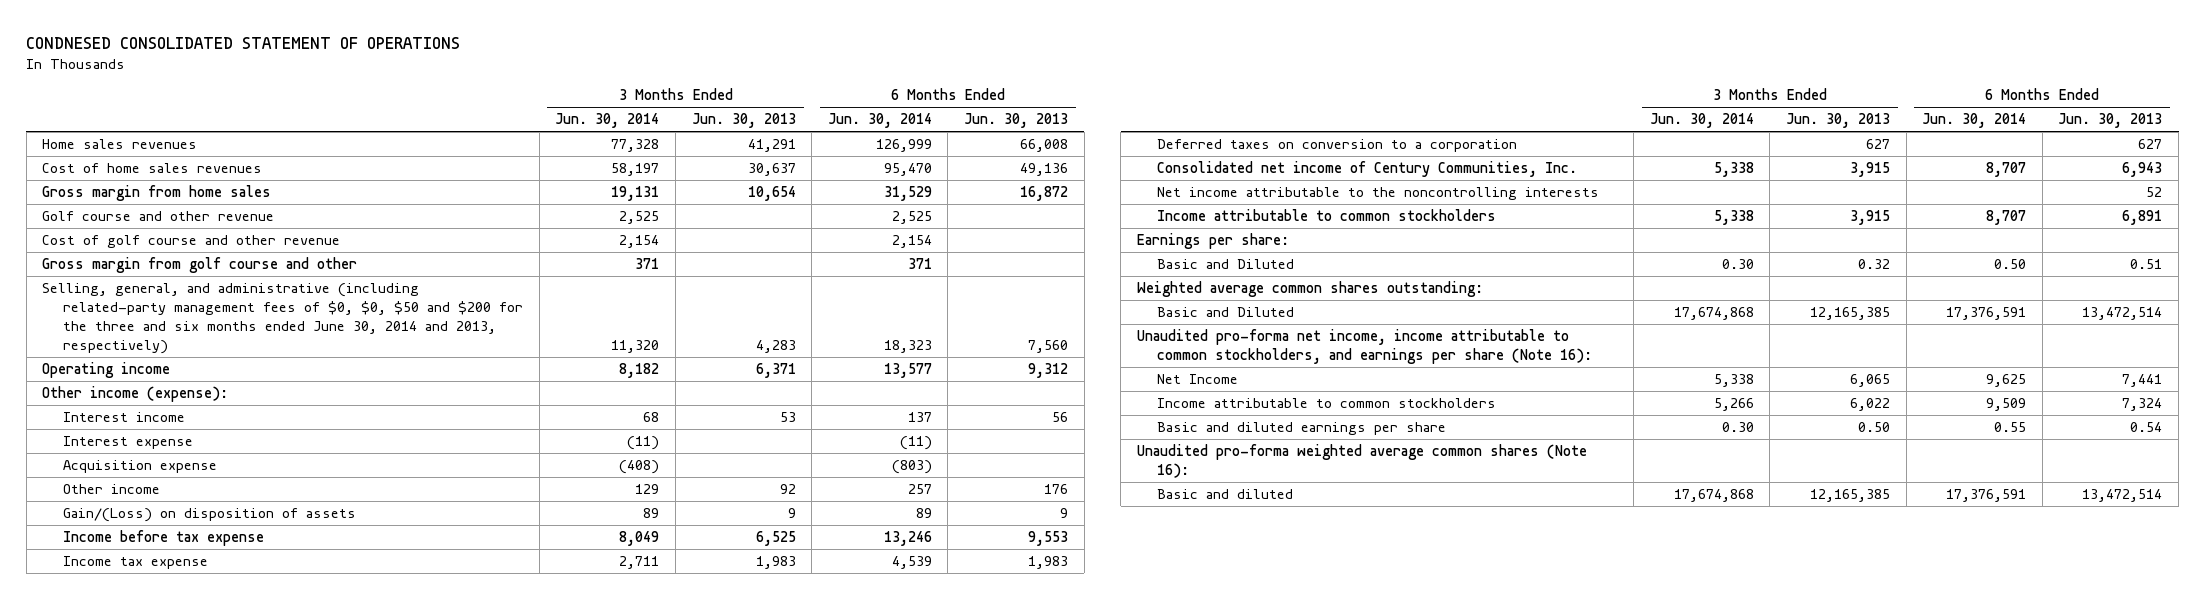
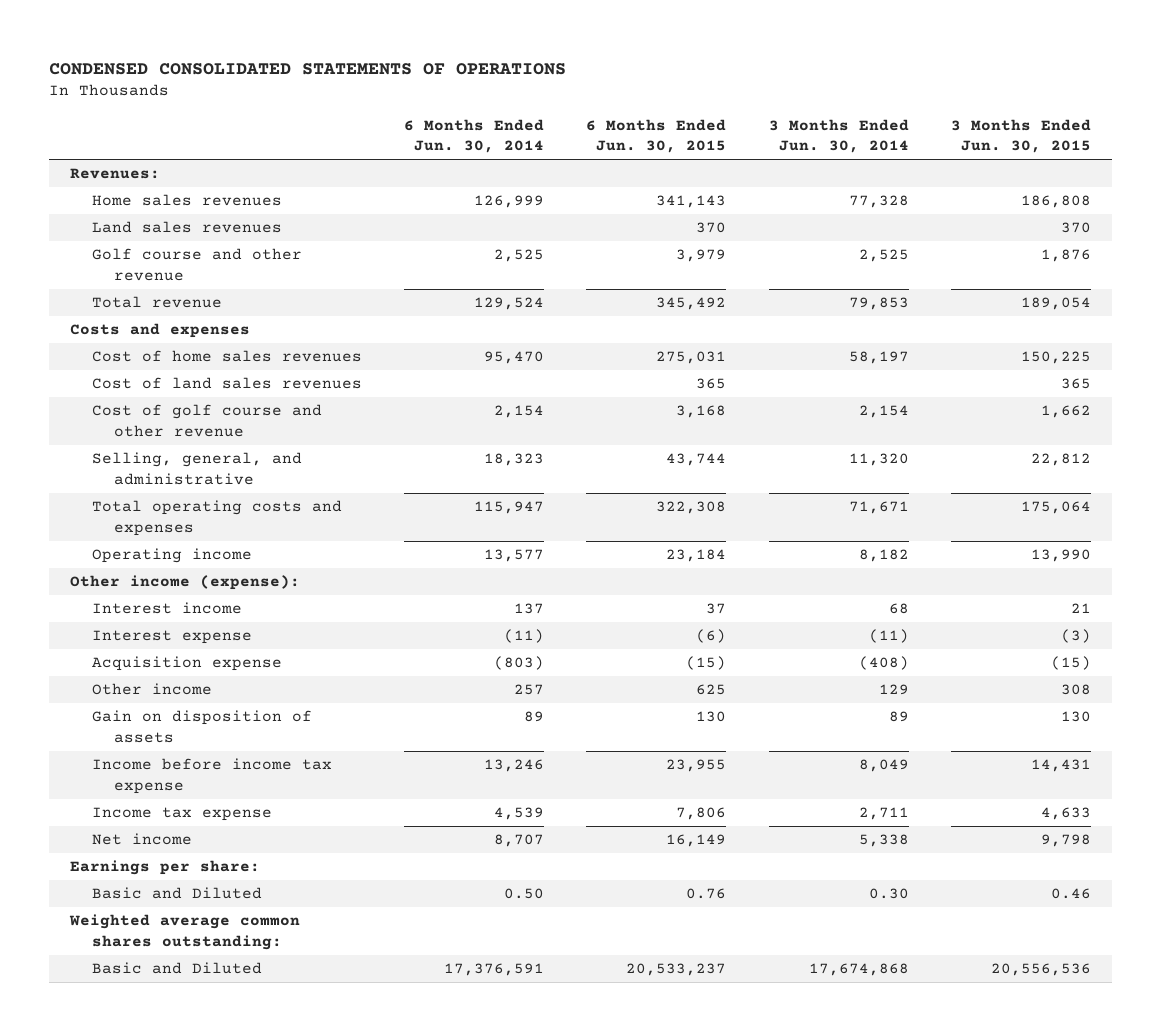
- CONDNESED CONSOLIDATED STATEMENT OF OPERATIONS
+ CONDENSED CONSOLIDATED STATEMENTS OF OPERATIONS
- | 3 Months Ended Jun. 30, 2014 | 3 Months Ended Jun. 30, 2013 | 6 Months Ended Jun. 30, 2014 | 6 Months Ended Jun. 30, 2013
+ | 6 Months Ended Jun. 30, 2014 | 6 Months Ended Jun. 30, 2015 | 3 Months Ended Jun. 30, 2014 | 3 Months Ended Jun. 30, 2015
+ Revenues:
- Gross margin from home sales | 19,131 | 10,654 | 31,529 | 16,872
+ Land sales revenues | | 370 | | 370
+ Total revenue | 129,524 | 345,492 | 79,853 | 189,054
+ Costs and expenses
moved down: Cost of home sales revenues | 95,470 | 275,031 | 58,197 | 150,225
+ Cost of land sales revenues | | 365 | | 365
- Gross margin from golf course and other | 371 | | 371 |
- Selling, general, and administrative (including related-party management fees of $0, $0, $50 and $200 for the three and six months ended June 30, 2014 and 2013, respectively) | 11,320 | 4,283 | 18,323 | 7,560
+ Selling, general, and administrative | 18,323 | 43,744 | 11,320 | 22,812
+ Total operating costs and expenses | 115,947 | 322,308 | 71,671 | 175,064
- Gain/(Loss) on disposition of assets | 89 | 9 | 89 | 9
- Income before tax expense | 8,049 | 6,525 | 13,246 | 9,553
+ Gain on disposition of assets | 89 | 130 | 89 | 130
+ Income before income tax expense | 13,246 | 23,955 | 8,049 | 14,431
- Deferred taxes on conversion to a corporation | | 627 | | 627
- Consolidated net income of Century Communities, Inc. | 5,338 | 3,915 | 8,707 | 6,943
- Net income attributable to the noncontrolling interests | | | | 52
- Income attributable to common stockholders | 5,338 | 3,915 | 8,707 | 6,891
+ Net income | 8,707 | 16,149 | 5,338 | 9,798
- Unaudited pro-forma net income, income attributable to common stockholders, and earnings per share (Note 16):
- Net Income | 5,338 | 6,065 | 9,625 | 7,441
- Income attributable to common stockholders | 5,266 | 6,022 | 9,509 | 7,324
- Basic and diluted earnings per share | 0.30 | 0.50 | 0.55 | 0.54
- Unaudited pro-forma weighted average common shares (Note 16):
- Basic and diluted | 17,674,868 | 12,165,385 | 17,376,591 | 13,472,514

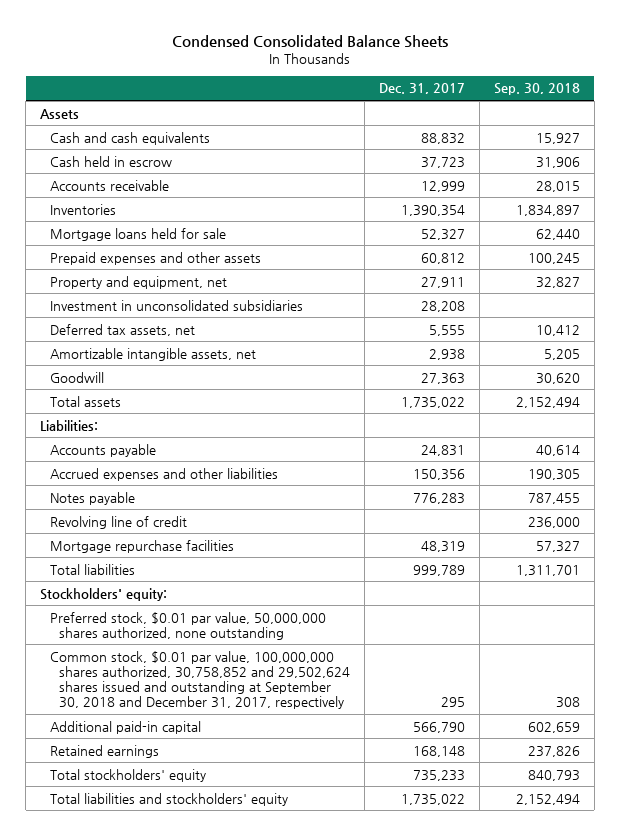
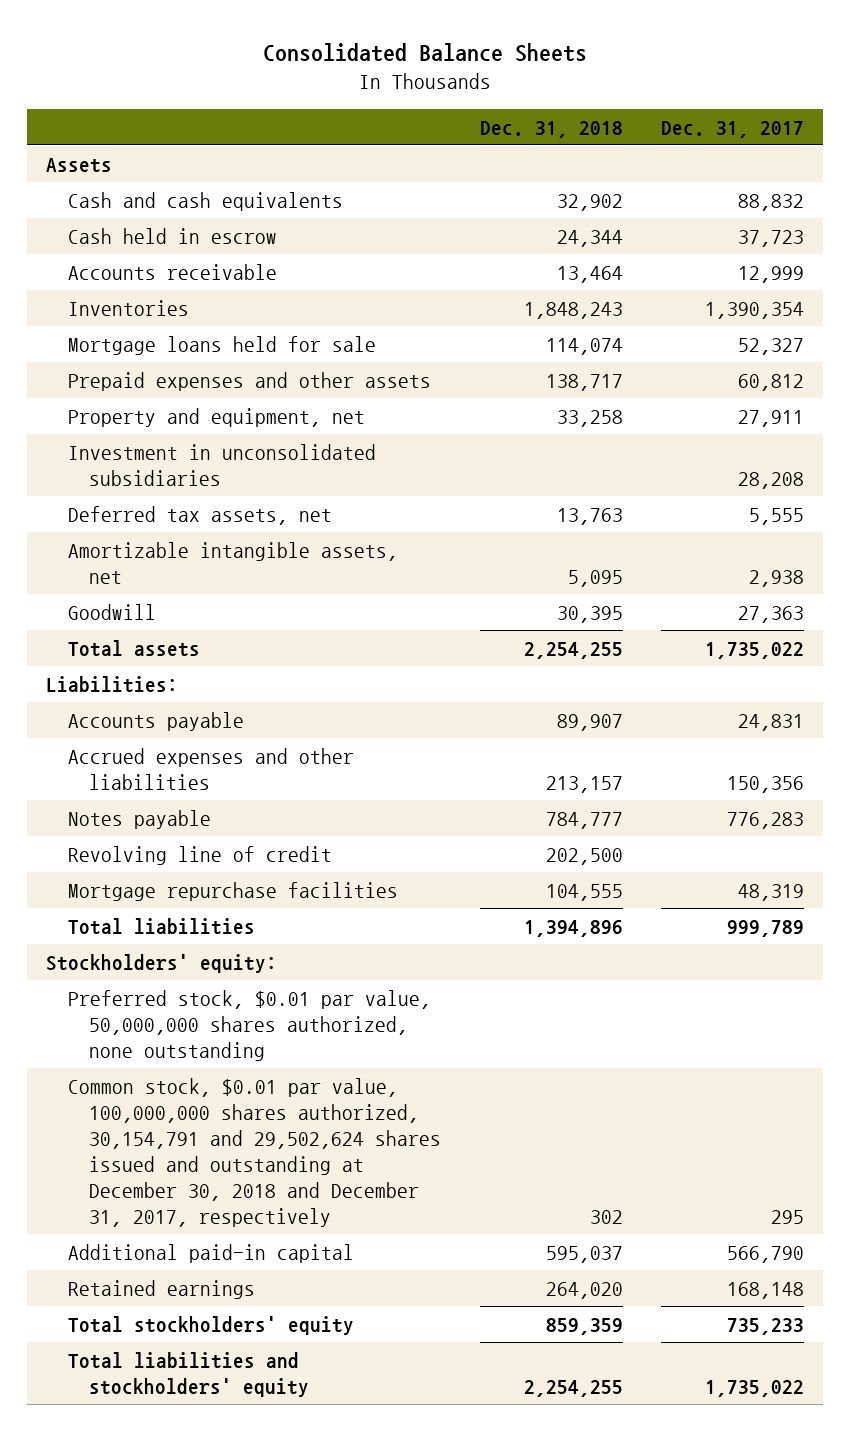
- Condensed Consolidated Balance Sheets
+ Consolidated Balance Sheets
- | Dec. 31, 2017 | Sep. 30, 2018
+ | Dec. 31, 2018 | Dec. 31, 2017
- Common stock, $0.01 par value, 100,000,000 shares authorized, 30,758,852 and 29,502,624 shares issued and outstanding at September 30, 2018 and December 31, 2017, respectively | 295 | 308
+ Common stock, $0.01 par value, 100,000,000 shares authorized, 30,154,791 and 29,502,624 shares issued and outstanding at December 30, 2018 and December 31, 2017, respectively | 302 | 295

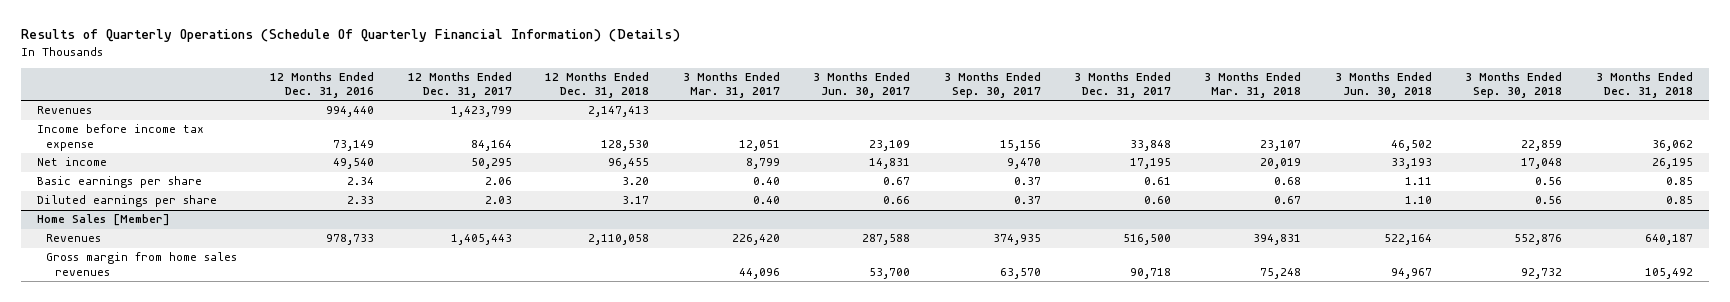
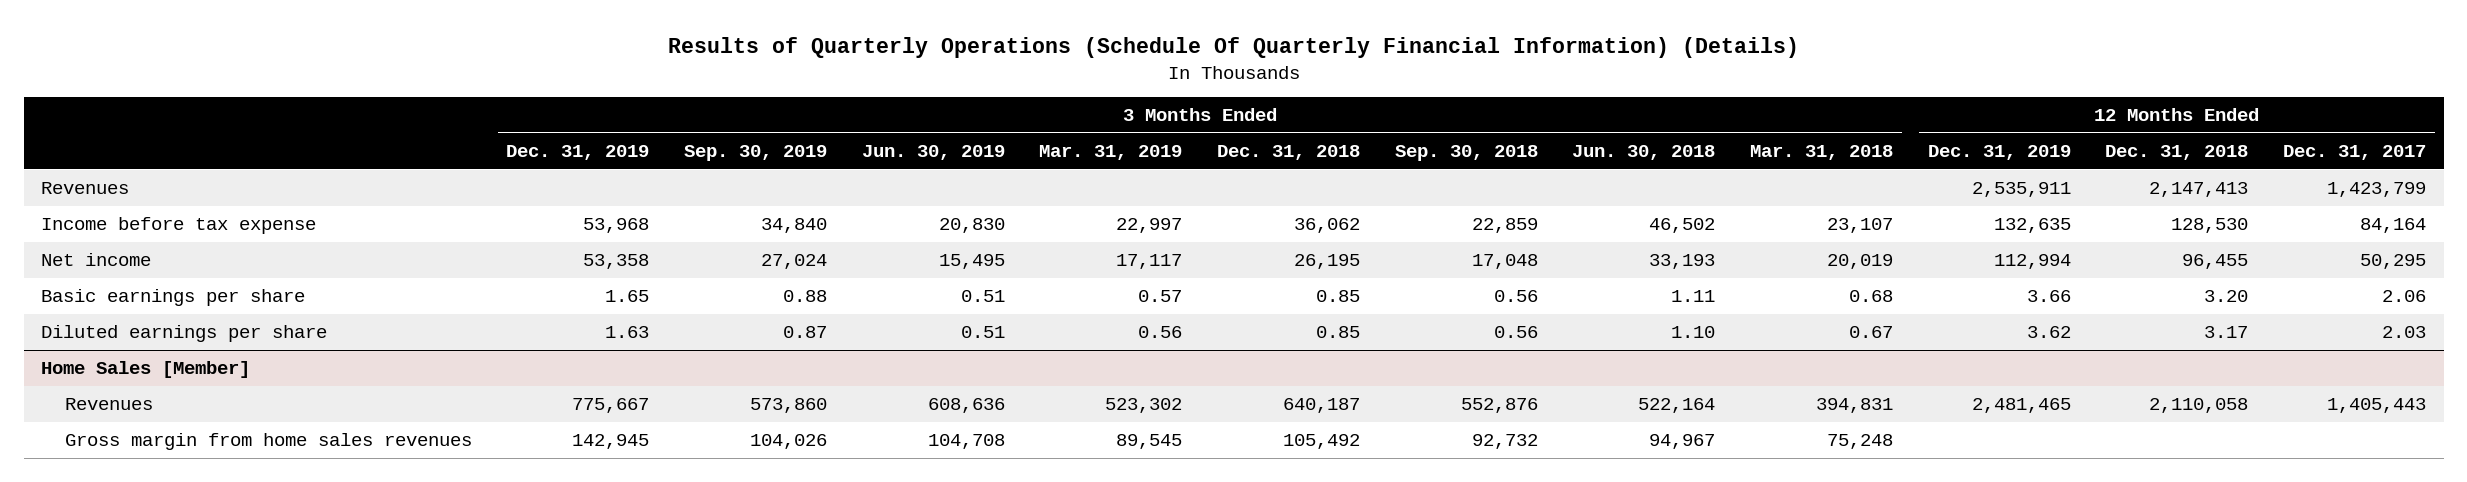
- | 12 Months Ended Dec. 31, 2016 | 12 Months Ended Dec. 31, 2017 | 12 Months Ended Dec. 31, 2018 | 3 Months Ended Mar. 31, 2017 | 3 Months Ended Jun. 30, 2017 | 3 Months Ended Sep. 30, 2017 | 3 Months Ended Dec. 31, 2017 | 3 Months Ended Mar. 31, 2018 | 3 Months Ended Jun. 30, 2018 | 3 Months Ended Sep. 30, 2018 | 3 Months Ended Dec. 31, 2018
+ | 3 Months Ended Dec. 31, 2019 | 3 Months Ended Sep. 30, 2019 | 3 Months Ended Jun. 30, 2019 | 3 Months Ended Mar. 31, 2019 | 3 Months Ended Dec. 31, 2018 | 3 Months Ended Sep. 30, 2018 | 3 Months Ended Jun. 30, 2018 | 3 Months Ended Mar. 31, 2018 | 12 Months Ended Dec. 31, 2019 | 12 Months Ended Dec. 31, 2018 | 12 Months Ended Dec. 31, 2017
- Income before income tax expense | 73,149 | 84,164 | 128,530 | 12,051 | 23,109 | 15,156 | 33,848 | 23,107 | 46,502 | 22,859 | 36,062
+ Income before tax expense | 53,968 | 34,840 | 20,830 | 22,997 | 36,062 | 22,859 | 46,502 | 23,107 | 132,635 | 128,530 | 84,164

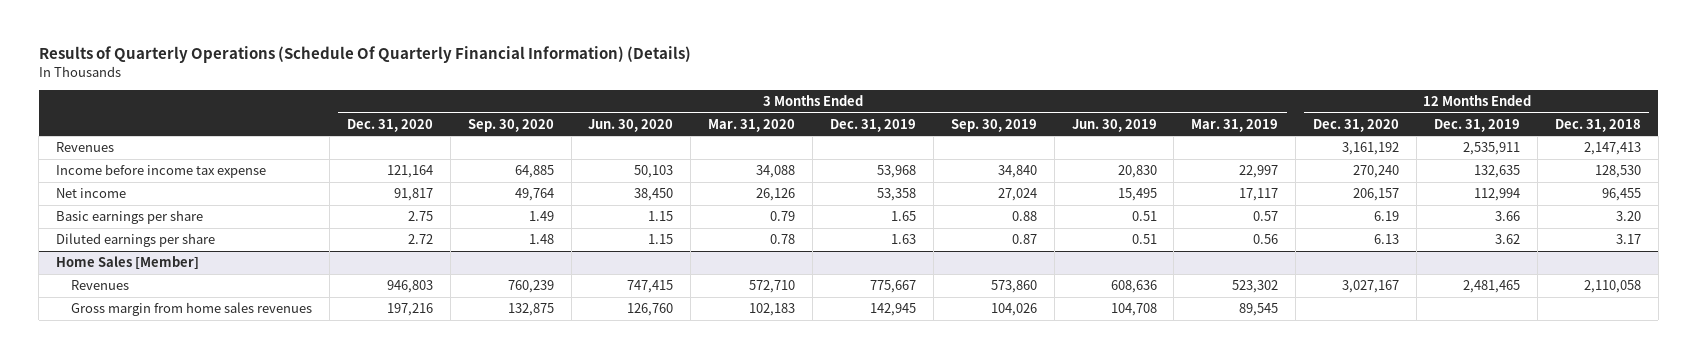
- | 3 Months Ended Dec. 31, 2019 | 3 Months Ended Sep. 30, 2019 | 3 Months Ended Jun. 30, 2019 | 3 Months Ended Mar. 31, 2019 | 3 Months Ended Dec. 31, 2018 | 3 Months Ended Sep. 30, 2018 | 3 Months Ended Jun. 30, 2018 | 3 Months Ended Mar. 31, 2018 | 12 Months Ended Dec. 31, 2019 | 12 Months Ended Dec. 31, 2018 | 12 Months Ended Dec. 31, 2017
+ | 3 Months Ended Dec. 31, 2020 | 3 Months Ended Sep. 30, 2020 | 3 Months Ended Jun. 30, 2020 | 3 Months Ended Mar. 31, 2020 | 3 Months Ended Dec. 31, 2019 | 3 Months Ended Sep. 30, 2019 | 3 Months Ended Jun. 30, 2019 | 3 Months Ended Mar. 31, 2019 | 12 Months Ended Dec. 31, 2020 | 12 Months Ended Dec. 31, 2019 | 12 Months Ended Dec. 31, 2018
- Income before tax expense | 53,968 | 34,840 | 20,830 | 22,997 | 36,062 | 22,859 | 46,502 | 23,107 | 132,635 | 128,530 | 84,164
+ Income before income tax expense | 121,164 | 64,885 | 50,103 | 34,088 | 53,968 | 34,840 | 20,830 | 22,997 | 270,240 | 132,635 | 128,530

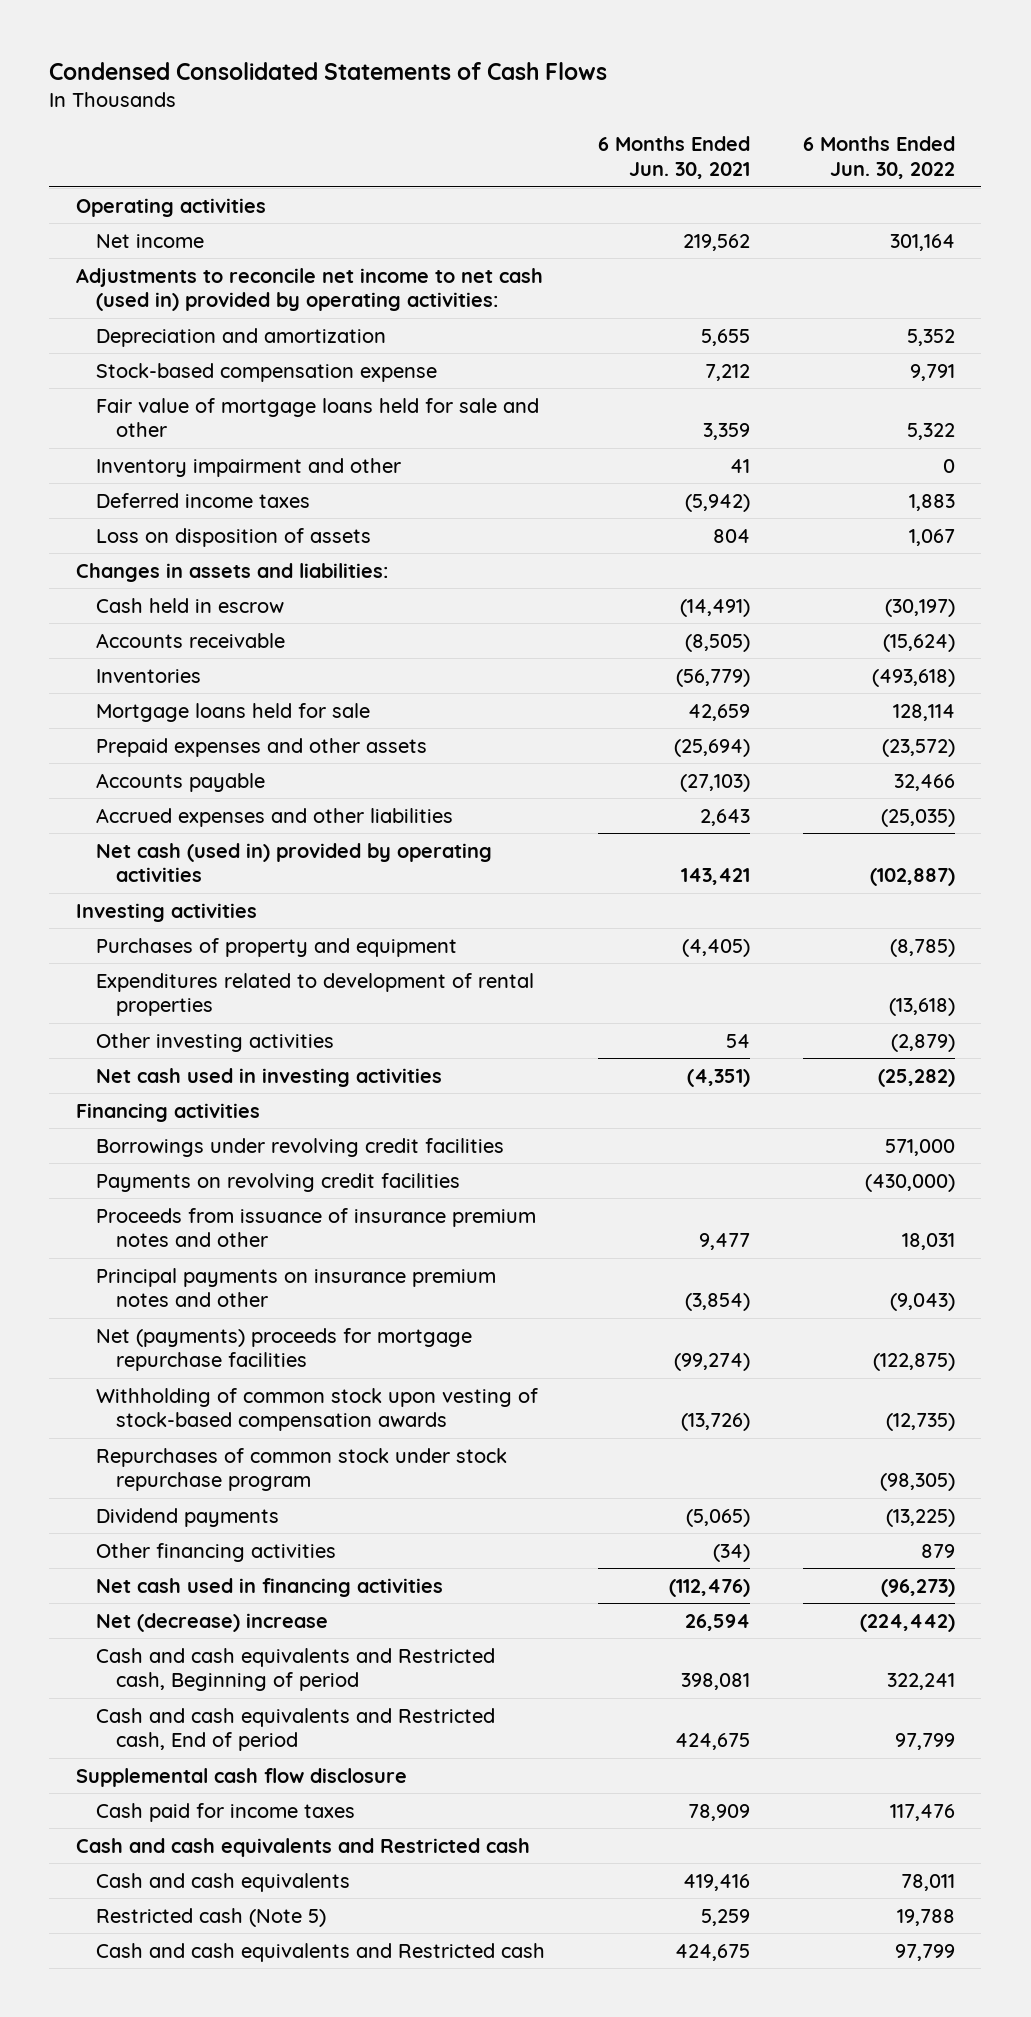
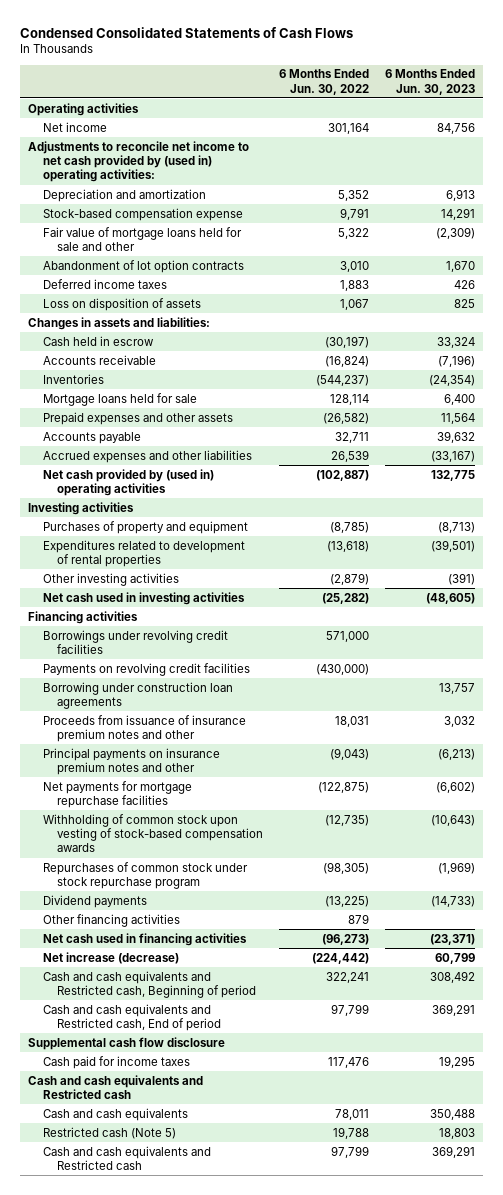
- | 6 Months Ended Jun. 30, 2021 | 6 Months Ended Jun. 30, 2022
+ | 6 Months Ended Jun. 30, 2022 | 6 Months Ended Jun. 30, 2023
- Adjustments to reconcile net income to net cash (used in) provided by operating activities:
+ Adjustments to reconcile net income to net cash provided by (used in) operating activities:
- Inventory impairment and other | 41 | 0
+ Abandonment of lot option contracts | 3,010 | 1,670
- Accounts receivable | (8,505) | (15,624)
- Inventories | (56,779) | (493,618)
+ Accounts receivable | (16,824) | (7,196)
+ Inventories | (544,237) | (24,354)
- Prepaid expenses and other assets | (25,694) | (23,572)
- Accounts payable | (27,103) | 32,466
- Accrued expenses and other liabilities | 2,643 | (25,035)
- Net cash (used in) provided by operating activities | 143,421 | (102,887)
+ Prepaid expenses and other assets | (26,582) | 11,564
+ Accounts payable | 32,711 | 39,632
+ Accrued expenses and other liabilities | 26,539 | (33,167)
+ Net cash provided by (used in) operating activities | (102,887) | 132,775
+ Borrowing under construction loan agreements | | 13,757
- Net (payments) proceeds for mortgage repurchase facilities | (99,274) | (122,875)
+ Net payments for mortgage repurchase facilities | (122,875) | (6,602)
- Net (decrease) increase | 26,594 | (224,442)
+ Net increase (decrease) | (224,442) | 60,799

